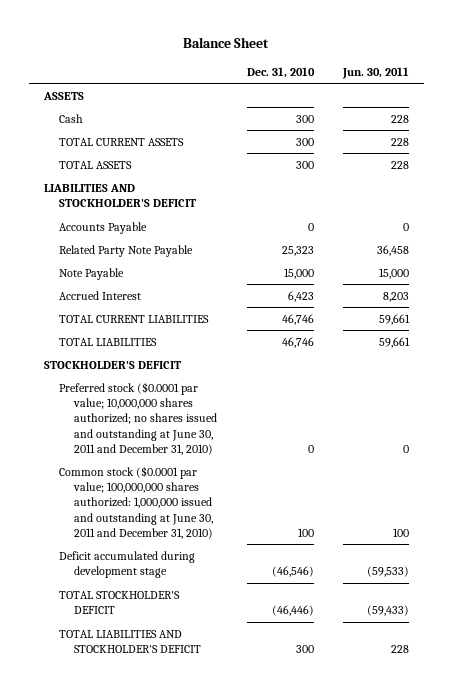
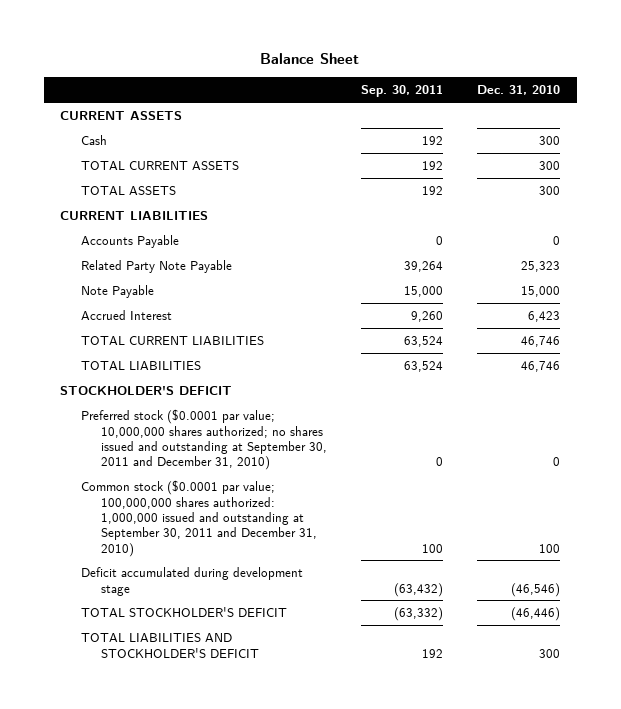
- | Dec. 31, 2010 | Jun. 30, 2011
+ | Sep. 30, 2011 | Dec. 31, 2010
- ASSETS
+ CURRENT ASSETS
- LIABILITIES AND STOCKHOLDER'S DEFICIT
+ CURRENT LIABILITIES
- Preferred stock ($0.0001 par value; 10,000,000 shares authorized; no shares issued and outstanding at June 30, 2011 and December 31, 2010) | 0 | 0
- Common stock ($0.0001 par value; 100,000,000 shares authorized: 1,000,000 issued and outstanding at June 30, 2011 and December 31, 2010) | 100 | 100
+ Preferred stock ($0.0001 par value; 10,000,000 shares authorized; no shares issued and outstanding at September 30, 2011 and December 31, 2010) | 0 | 0
+ Common stock ($0.0001 par value; 100,000,000 shares authorized: 1,000,000 issued and outstanding at September 30, 2011 and December 31, 2010) | 100 | 100

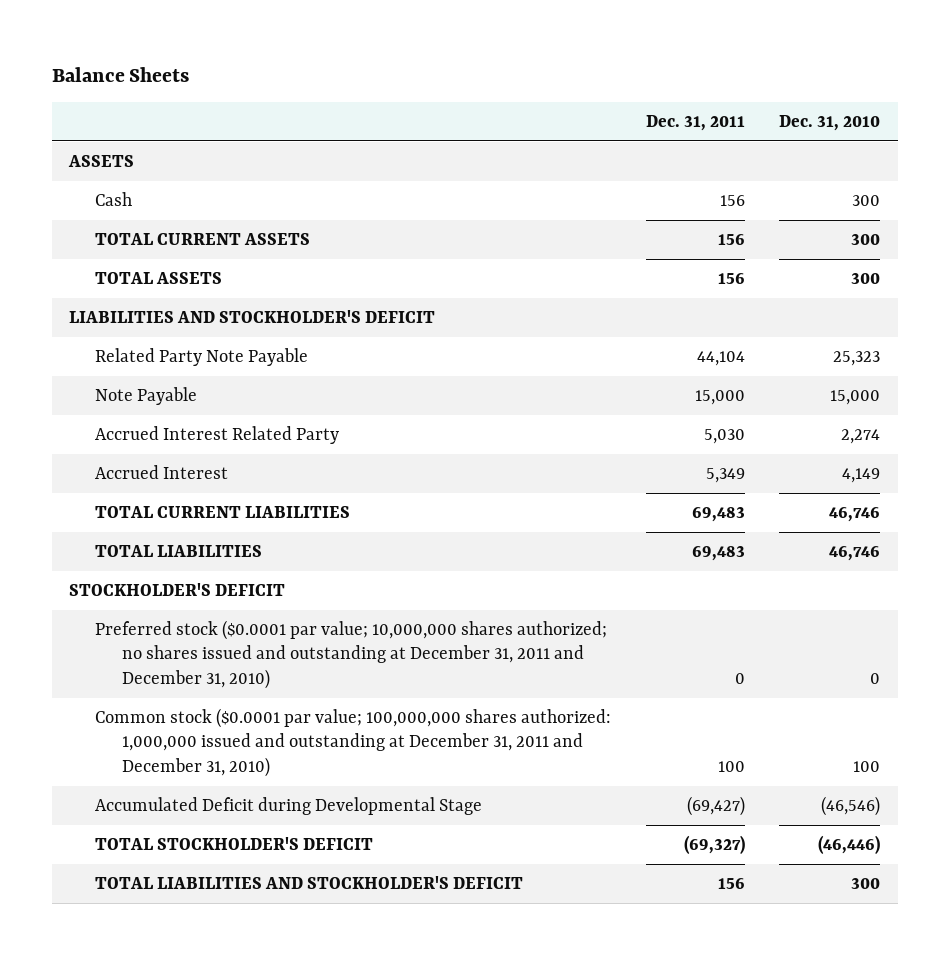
- Balance Sheet
+ Balance Sheets
- | Sep. 30, 2011 | Dec. 31, 2010
+ | Dec. 31, 2011 | Dec. 31, 2010
- CURRENT ASSETS
+ ASSETS
- CURRENT LIABILITIES
- Accounts Payable | 0 | 0
+ LIABILITIES AND STOCKHOLDER'S DEFICIT
- Accrued Interest | 9,260 | 6,423
+ Accrued Interest Related Party | 5,030 | 2,274
+ Accrued Interest | 5,349 | 4,149
- Preferred stock ($0.0001 par value; 10,000,000 shares authorized; no shares issued and outstanding at September 30, 2011 and December 31, 2010) | 0 | 0
- Common stock ($0.0001 par value; 100,000,000 shares authorized: 1,000,000 issued and outstanding at September 30, 2011 and December 31, 2010) | 100 | 100
- Deficit accumulated during development stage | (63,432) | (46,546)
+ Preferred stock ($0.0001 par value; 10,000,000 shares authorized; no shares issued and outstanding at December 31, 2011 and December 31, 2010) | 0 | 0
+ Common stock ($0.0001 par value; 100,000,000 shares authorized: 1,000,000 issued and outstanding at December 31, 2011 and December 31, 2010) | 100 | 100
+ Accumulated Deficit during Developmental Stage | (69,427) | (46,546)

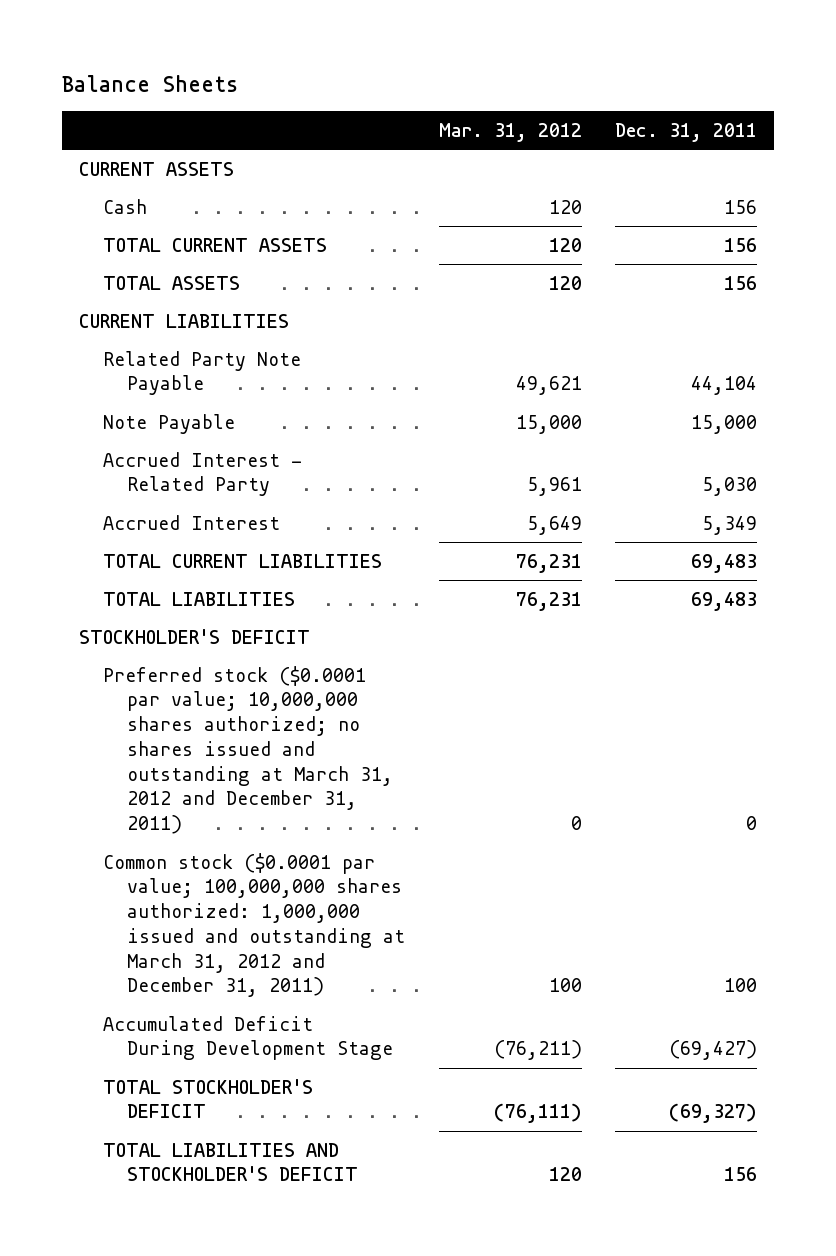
- | Dec. 31, 2011 | Dec. 31, 2010
+ | Mar. 31, 2012 | Dec. 31, 2011
- ASSETS
+ CURRENT ASSETS
- LIABILITIES AND STOCKHOLDER'S DEFICIT
+ CURRENT LIABILITIES
- Accrued Interest Related Party | 5,030 | 2,274
+ Accrued Interest - Related Party | 5,961 | 5,030
- Preferred stock ($0.0001 par value; 10,000,000 shares authorized; no shares issued and outstanding at December 31, 2011 and December 31, 2010) | 0 | 0
- Common stock ($0.0001 par value; 100,000,000 shares authorized: 1,000,000 issued and outstanding at December 31, 2011 and December 31, 2010) | 100 | 100
- Accumulated Deficit during Developmental Stage | (69,427) | (46,546)
+ Preferred stock ($0.0001 par value; 10,000,000 shares authorized; no shares issued and outstanding at March 31, 2012 and December 31, 2011) | 0 | 0
+ Common stock ($0.0001 par value; 100,000,000 shares authorized: 1,000,000 issued and outstanding at March 31, 2012 and December 31, 2011) | 100 | 100
+ Accumulated Deficit During Development Stage | (76,211) | (69,427)

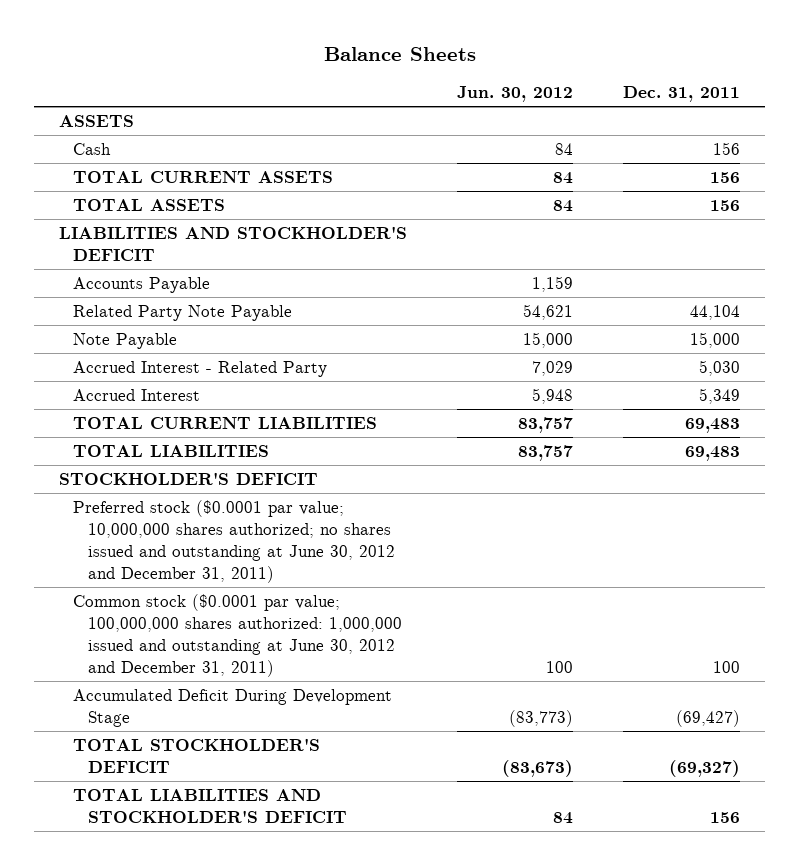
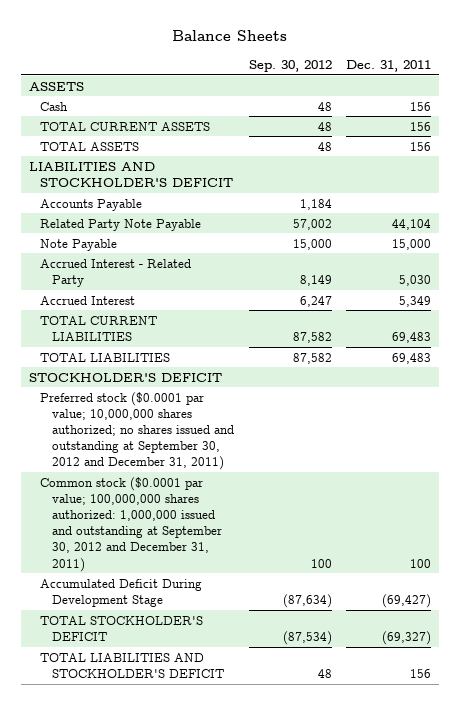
- | Jun. 30, 2012 | Dec. 31, 2011
+ | Sep. 30, 2012 | Dec. 31, 2011
- Preferred stock ($0.0001 par value; 10,000,000 shares authorized; no shares issued and outstanding at June 30, 2012 and December 31, 2011)
- Common stock ($0.0001 par value; 100,000,000 shares authorized: 1,000,000 issued and outstanding at June 30, 2012 and December 31, 2011) | 100 | 100
+ Preferred stock ($0.0001 par value; 10,000,000 shares authorized; no shares issued and outstanding at September 30, 2012 and December 31, 2011)
+ Common stock ($0.0001 par value; 100,000,000 shares authorized: 1,000,000 issued and outstanding at September 30, 2012 and December 31, 2011) | 100 | 100

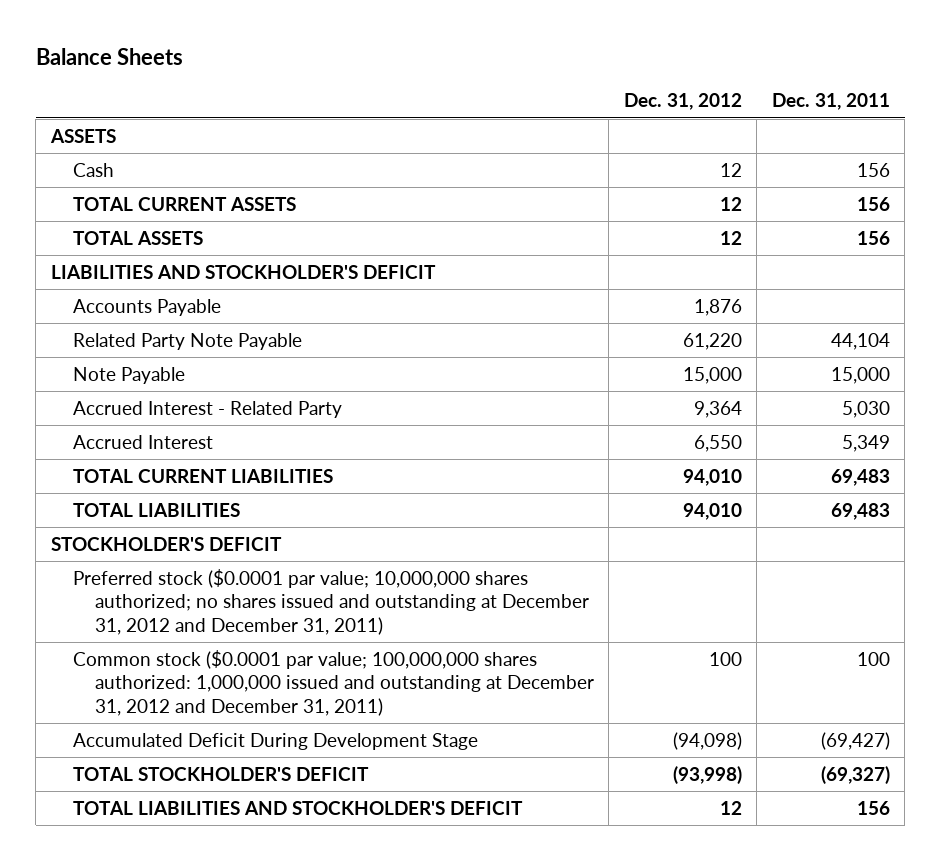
- | Sep. 30, 2012 | Dec. 31, 2011
+ | Dec. 31, 2012 | Dec. 31, 2011
- Preferred stock ($0.0001 par value; 10,000,000 shares authorized; no shares issued and outstanding at September 30, 2012 and December 31, 2011)
- Common stock ($0.0001 par value; 100,000,000 shares authorized: 1,000,000 issued and outstanding at September 30, 2012 and December 31, 2011) | 100 | 100
+ Preferred stock ($0.0001 par value; 10,000,000 shares authorized; no shares issued and outstanding at December 31, 2012 and December 31, 2011)
+ Common stock ($0.0001 par value; 100,000,000 shares authorized: 1,000,000 issued and outstanding at December 31, 2012 and December 31, 2011) | 100 | 100

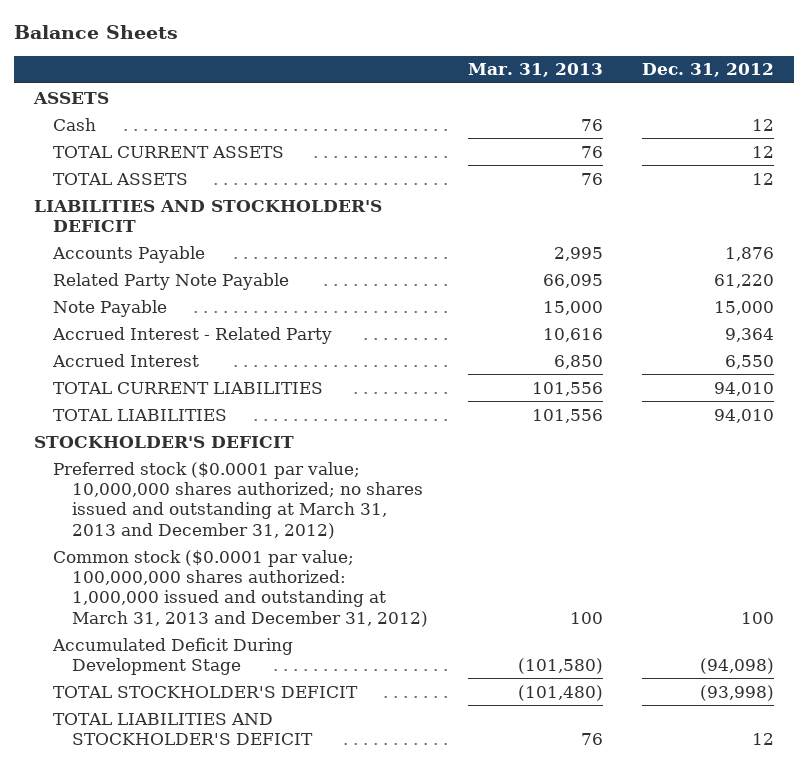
- | Dec. 31, 2012 | Dec. 31, 2011
+ | Mar. 31, 2013 | Dec. 31, 2012
- Preferred stock ($0.0001 par value; 10,000,000 shares authorized; no shares issued and outstanding at December 31, 2012 and December 31, 2011)
- Common stock ($0.0001 par value; 100,000,000 shares authorized: 1,000,000 issued and outstanding at December 31, 2012 and December 31, 2011) | 100 | 100
+ Preferred stock ($0.0001 par value; 10,000,000 shares authorized; no shares issued and outstanding at March 31, 2013 and December 31, 2012)
+ Common stock ($0.0001 par value; 100,000,000 shares authorized: 1,000,000 issued and outstanding at March 31, 2013 and December 31, 2012) | 100 | 100

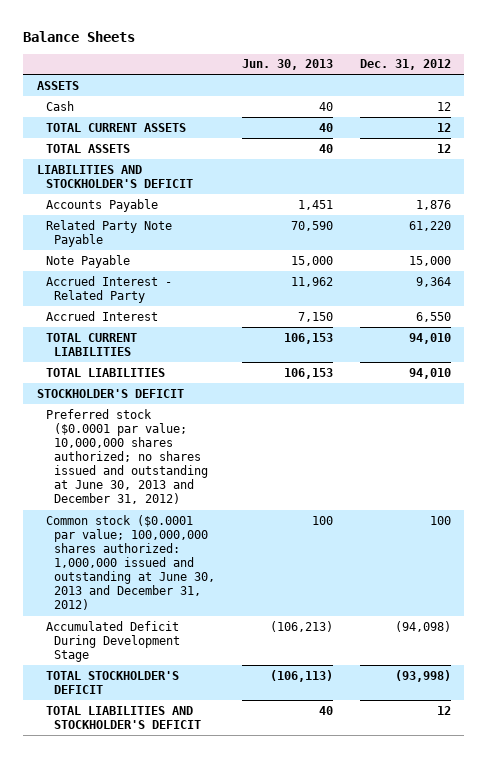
- | Mar. 31, 2013 | Dec. 31, 2012
+ | Jun. 30, 2013 | Dec. 31, 2012
- Preferred stock ($0.0001 par value; 10,000,000 shares authorized; no shares issued and outstanding at March 31, 2013 and December 31, 2012)
- Common stock ($0.0001 par value; 100,000,000 shares authorized: 1,000,000 issued and outstanding at March 31, 2013 and December 31, 2012) | 100 | 100
+ Preferred stock ($0.0001 par value; 10,000,000 shares authorized; no shares issued and outstanding at June 30, 2013 and December 31, 2012)
+ Common stock ($0.0001 par value; 100,000,000 shares authorized: 1,000,000 issued and outstanding at June 30, 2013 and December 31, 2012) | 100 | 100

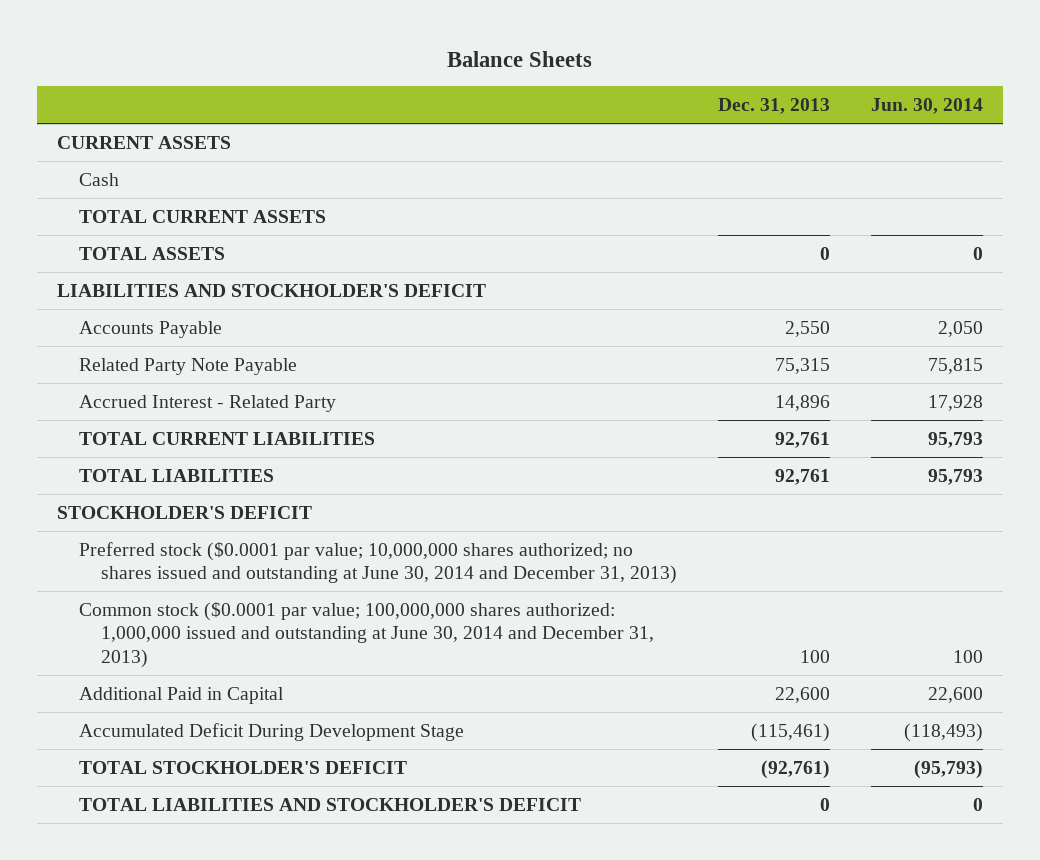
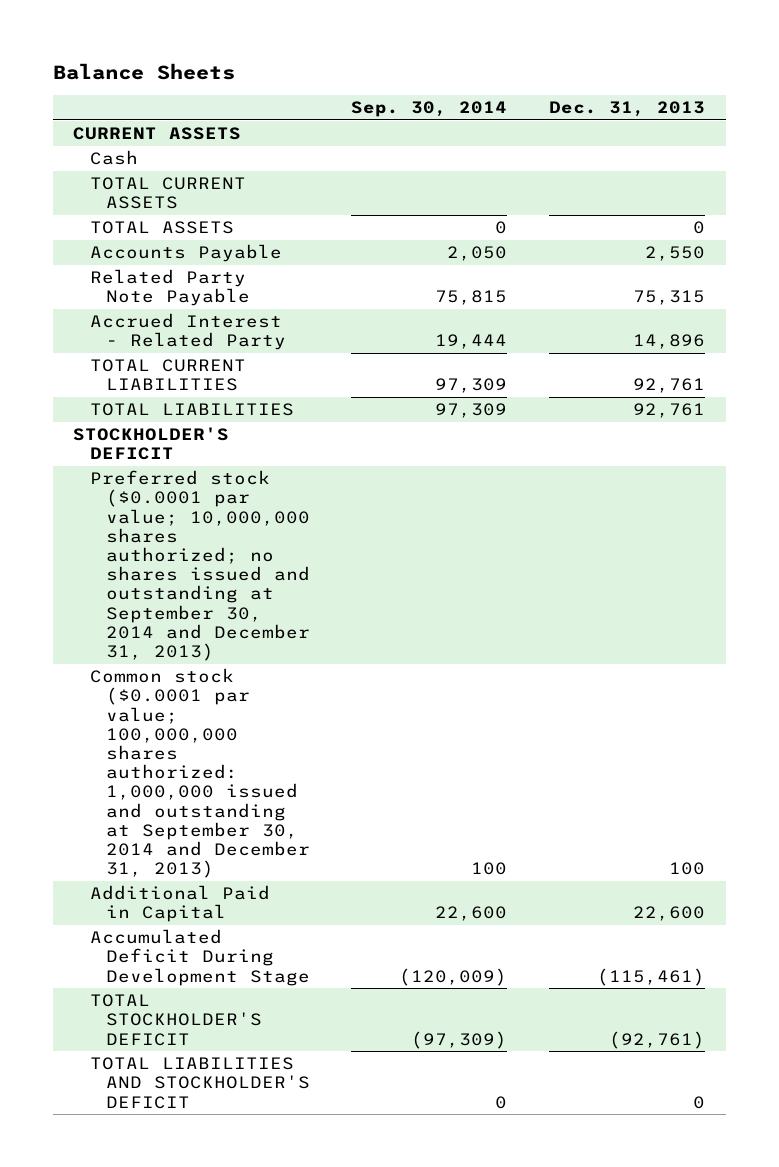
- | Dec. 31, 2013 | Jun. 30, 2014
+ | Sep. 30, 2014 | Dec. 31, 2013
- LIABILITIES AND STOCKHOLDER'S DEFICIT
- Preferred stock ($0.0001 par value; 10,000,000 shares authorized; no shares issued and outstanding at June 30, 2014 and December 31, 2013)
- Common stock ($0.0001 par value; 100,000,000 shares authorized: 1,000,000 issued and outstanding at June 30, 2014 and December 31, 2013) | 100 | 100
+ Preferred stock ($0.0001 par value; 10,000,000 shares authorized; no shares issued and outstanding at September 30, 2014 and December 31, 2013)
+ Common stock ($0.0001 par value; 100,000,000 shares authorized: 1,000,000 issued and outstanding at September 30, 2014 and December 31, 2013) | 100 | 100

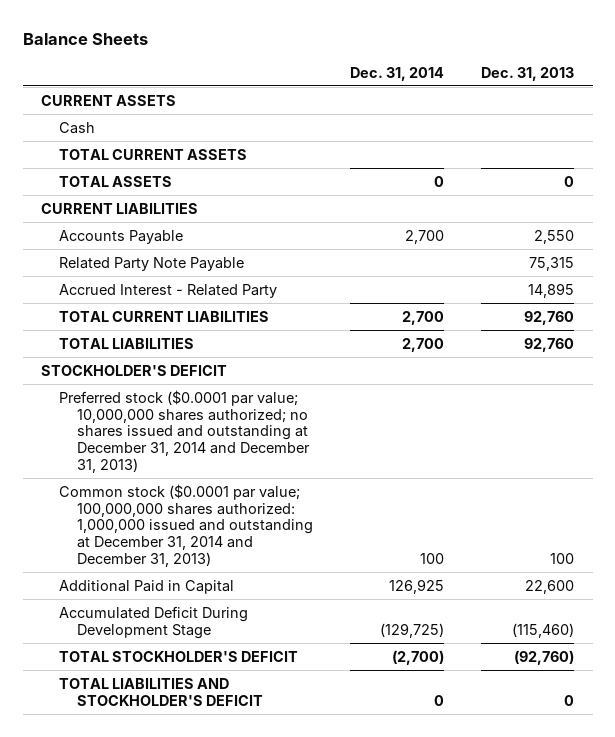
- | Sep. 30, 2014 | Dec. 31, 2013
+ | Dec. 31, 2014 | Dec. 31, 2013
+ CURRENT LIABILITIES
- Accrued Interest - Related Party | 19,444 | 14,896
- TOTAL CURRENT LIABILITIES | 97,309 | 92,761
- TOTAL LIABILITIES | 97,309 | 92,761
+ Accrued Interest - Related Party | | 14,895
+ TOTAL CURRENT LIABILITIES | 2,700 | 92,760
+ TOTAL LIABILITIES | 2,700 | 92,760
- Preferred stock ($0.0001 par value; 10,000,000 shares authorized; no shares issued and outstanding at September 30, 2014 and December 31, 2013)
- Common stock ($0.0001 par value; 100,000,000 shares authorized: 1,000,000 issued and outstanding at September 30, 2014 and December 31, 2013) | 100 | 100
+ Preferred stock ($0.0001 par value; 10,000,000 shares authorized; no shares issued and outstanding at December 31, 2014 and December 31, 2013)
+ Common stock ($0.0001 par value; 100,000,000 shares authorized: 1,000,000 issued and outstanding at December 31, 2014 and December 31, 2013) | 100 | 100
- Accumulated Deficit During Development Stage | (120,009) | (115,461)
- TOTAL STOCKHOLDER'S DEFICIT | (97,309) | (92,761)
+ Accumulated Deficit During Development Stage | (129,725) | (115,460)
+ TOTAL STOCKHOLDER'S DEFICIT | (2,700) | (92,760)

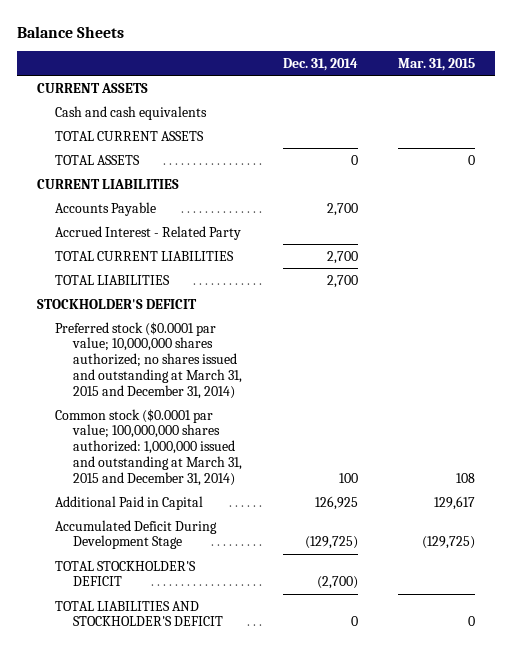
- | Dec. 31, 2014 | Dec. 31, 2013
+ | Dec. 31, 2014 | Mar. 31, 2015
- Cash
+ Cash and cash equivalents
- Related Party Note Payable | | 75,315
- Preferred stock ($0.0001 par value; 10,000,000 shares authorized; no shares issued and outstanding at December 31, 2014 and December 31, 2013)
- Common stock ($0.0001 par value; 100,000,000 shares authorized: 1,000,000 issued and outstanding at December 31, 2014 and December 31, 2013) | 100 | 100
+ Preferred stock ($0.0001 par value; 10,000,000 shares authorized; no shares issued and outstanding at March 31, 2015 and December 31, 2014)
+ Common stock ($0.0001 par value; 100,000,000 shares authorized: 1,000,000 issued and outstanding at March 31, 2015 and December 31, 2014) | 100 | 108

